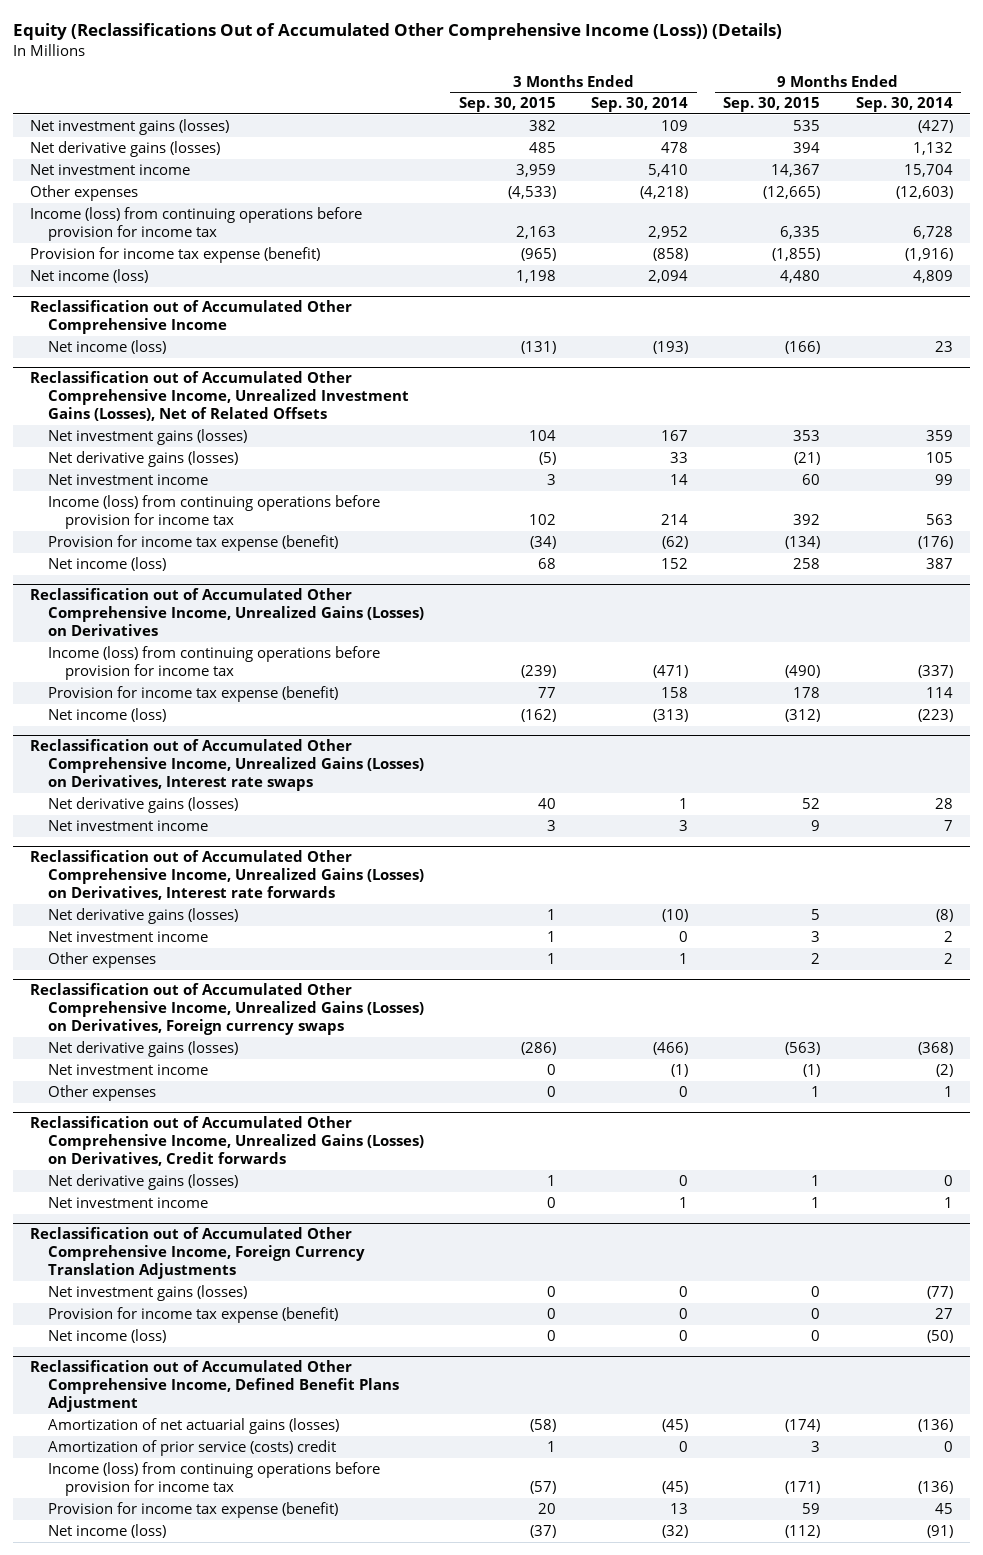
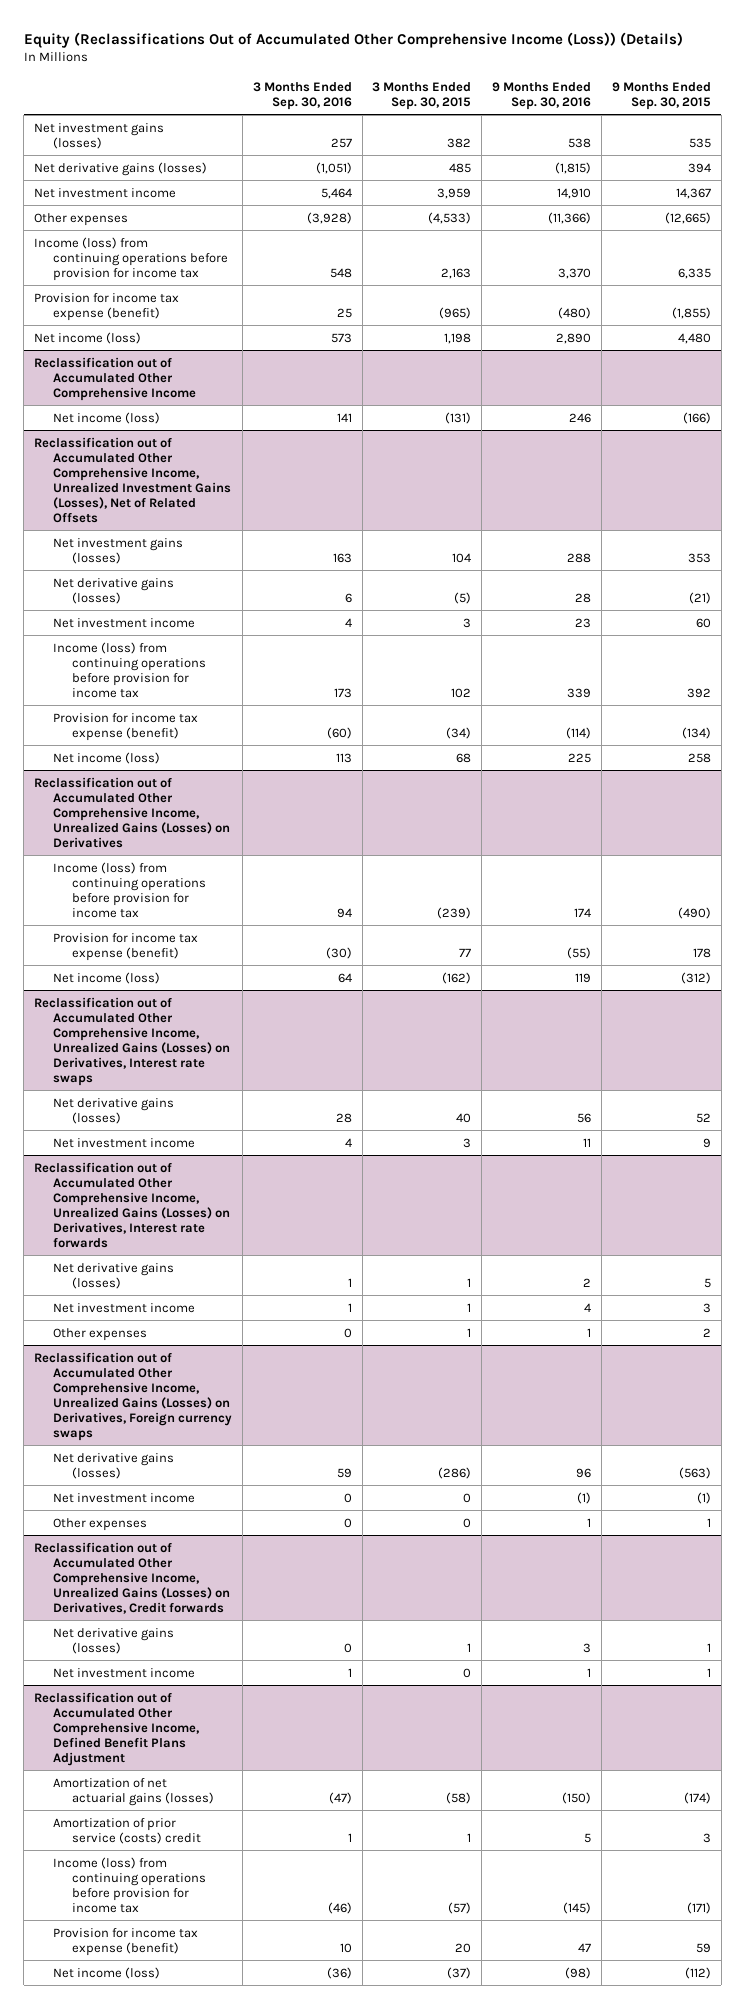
- | 3 Months Ended Sep. 30, 2015 | 3 Months Ended Sep. 30, 2014 | 9 Months Ended Sep. 30, 2015 | 9 Months Ended Sep. 30, 2014
+ | 3 Months Ended Sep. 30, 2016 | 3 Months Ended Sep. 30, 2015 | 9 Months Ended Sep. 30, 2016 | 9 Months Ended Sep. 30, 2015
- Reclassification out of Accumulated Other Comprehensive Income, Foreign Currency Translation Adjustments
- Net investment gains (losses) | 0 | 0 | 0 | (77)
- Provision for income tax expense (benefit) | 0 | 0 | 0 | 27
- Net income (loss) | 0 | 0 | 0 | (50)

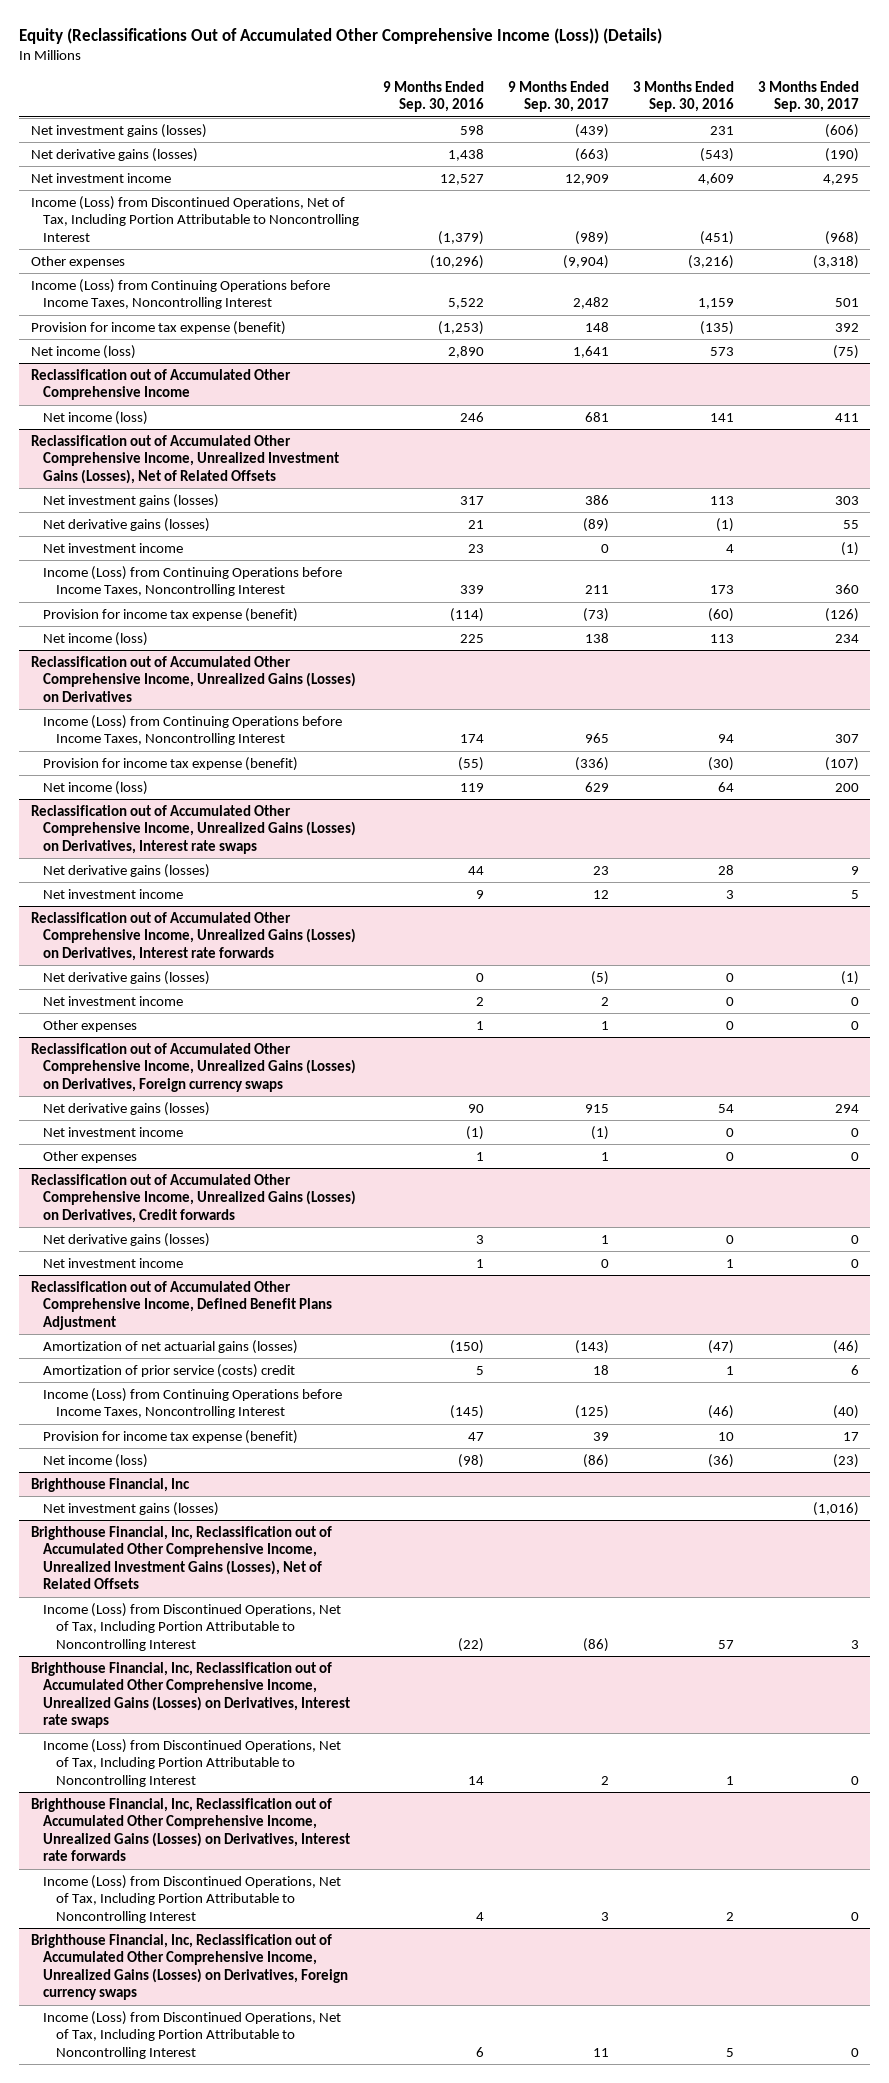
- | 3 Months Ended Sep. 30, 2016 | 3 Months Ended Sep. 30, 2015 | 9 Months Ended Sep. 30, 2016 | 9 Months Ended Sep. 30, 2015
+ | 9 Months Ended Sep. 30, 2016 | 9 Months Ended Sep. 30, 2017 | 3 Months Ended Sep. 30, 2016 | 3 Months Ended Sep. 30, 2017
- Net investment gains (losses) | 257 | 382 | 538 | 535
- Net derivative gains (losses) | (1,051) | 485 | (1,815) | 394
- Net investment income | 5,464 | 3,959 | 14,910 | 14,367
- Other expenses | (3,928) | (4,533) | (11,366) | (12,665)
- Income (loss) from continuing operations before provision for income tax | 548 | 2,163 | 3,370 | 6,335
- Provision for income tax expense (benefit) | 25 | (965) | (480) | (1,855)
+ Net investment gains (losses) | 598 | (439) | 231 | (606)
+ Net derivative gains (losses) | 1,438 | (663) | (543) | (190)
+ Net investment income | 12,527 | 12,909 | 4,609 | 4,295
+ Income (Loss) from Discontinued Operations, Net of Tax, Including Portion Attributable to Noncontrolling Interest | (1,379) | (989) | (451) | (968)
+ Other expenses | (10,296) | (9,904) | (3,216) | (3,318)
+ Income (Loss) from Continuing Operations before Income Taxes, Noncontrolling Interest | 5,522 | 2,482 | 1,159 | 501
+ Provision for income tax expense (benefit) | (1,253) | 148 | (135) | 392
@ Reclassification out of Accumulated Other Comprehensive Income, Unrealized Investment Gains (Losses), Net of Related Offsets
- Net investment gains (losses) | 163 | 104 | 288 | 353
- Net derivative gains (losses) | 6 | (5) | 28 | (21)
+ Net investment gains (losses) | 317 | 386 | 113 | 303
+ Net derivative gains (losses) | 21 | (89) | (1) | 55
- Income (loss) from continuing operations before provision for income tax | 173 | 102 | 339 | 392
+ Income (Loss) from Continuing Operations before Income Taxes, Noncontrolling Interest | 339 | 211 | 173 | 360
@ Reclassification out of Accumulated Other Comprehensive Income, Unrealized Gains (Losses) on Derivatives
- Income (loss) from continuing operations before provision for income tax | 94 | (239) | 174 | (490)
+ Income (Loss) from Continuing Operations before Income Taxes, Noncontrolling Interest | 174 | 965 | 94 | 307
@ Reclassification out of Accumulated Other Comprehensive Income, Unrealized Gains (Losses) on Derivatives, Interest rate swaps
- Net derivative gains (losses) | 28 | 40 | 56 | 52
- Net investment income | 4 | 3 | 11 | 9
+ Net derivative gains (losses) | 44 | 23 | 28 | 9
+ Net investment income | 9 | 12 | 3 | 5
@ Reclassification out of Accumulated Other Comprehensive Income, Unrealized Gains (Losses) on Derivatives, Interest rate forwards
- Net derivative gains (losses) | 1 | 1 | 2 | 5
- Net investment income | 1 | 1 | 4 | 3
+ Net derivative gains (losses) | 0 | (5) | 0 | (1)
+ Net investment income | 2 | 2 | 0 | 0
@ Reclassification out of Accumulated Other Comprehensive Income, Unrealized Gains (Losses) on Derivatives, Foreign currency swaps
- Net derivative gains (losses) | 59 | (286) | 96 | (563)
+ Net derivative gains (losses) | 90 | 915 | 54 | 294
@ Reclassification out of Accumulated Other Comprehensive Income, Defined Benefit Plans Adjustment
- Income (loss) from continuing operations before provision for income tax | (46) | (57) | (145) | (171)
+ Income (Loss) from Continuing Operations before Income Taxes, Noncontrolling Interest | (145) | (125) | (46) | (40)
+ Brighthouse Financial, Inc
+ Net investment gains (losses) | | | | (1,016)
+ Brighthouse Financial, Inc, Reclassification out of Accumulated Other Comprehensive Income, Unrealized Investment Gains (Losses), Net of Related Offsets
+ Income (Loss) from Discontinued Operations, Net of Tax, Including Portion Attributable to Noncontrolling Interest | (22) | (86) | 57 | 3
+ Brighthouse Financial, Inc, Reclassification out of Accumulated Other Comprehensive Income, Unrealized Gains (Losses) on Derivatives, Interest rate swaps
+ Income (Loss) from Discontinued Operations, Net of Tax, Including Portion Attributable to Noncontrolling Interest | 14 | 2 | 1 | 0
+ Brighthouse Financial, Inc, Reclassification out of Accumulated Other Comprehensive Income, Unrealized Gains (Losses) on Derivatives, Interest rate forwards
+ Income (Loss) from Discontinued Operations, Net of Tax, Including Portion Attributable to Noncontrolling Interest | 4 | 3 | 2 | 0
+ Brighthouse Financial, Inc, Reclassification out of Accumulated Other Comprehensive Income, Unrealized Gains (Losses) on Derivatives, Foreign currency swaps
+ Income (Loss) from Discontinued Operations, Net of Tax, Including Portion Attributable to Noncontrolling Interest | 6 | 11 | 5 | 0

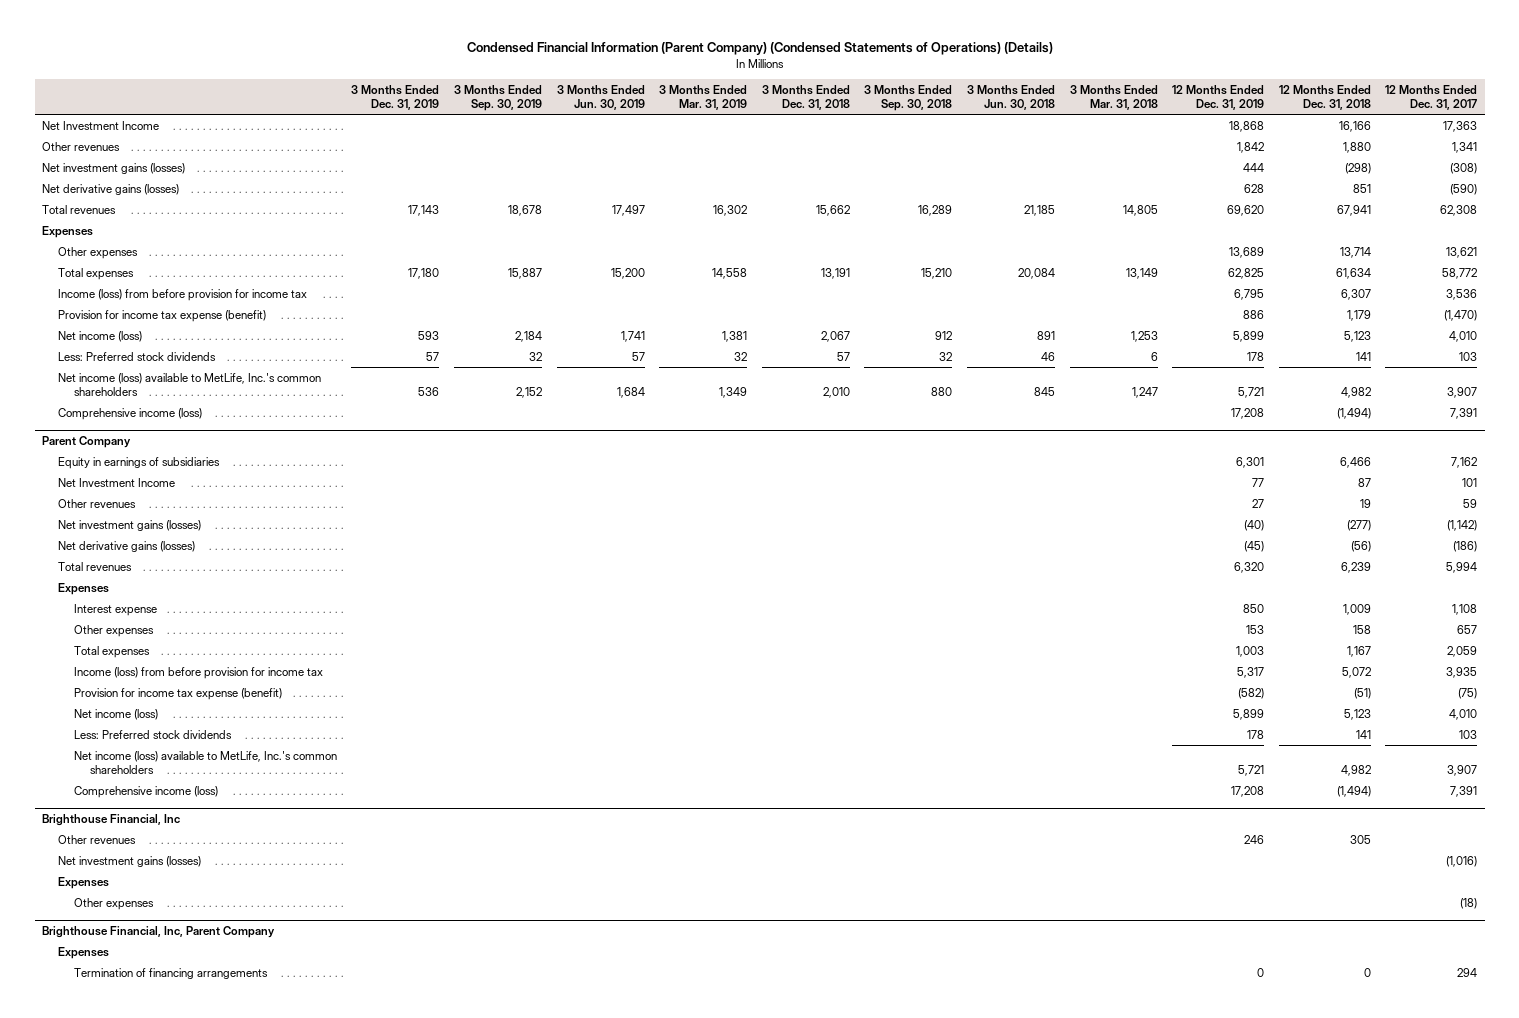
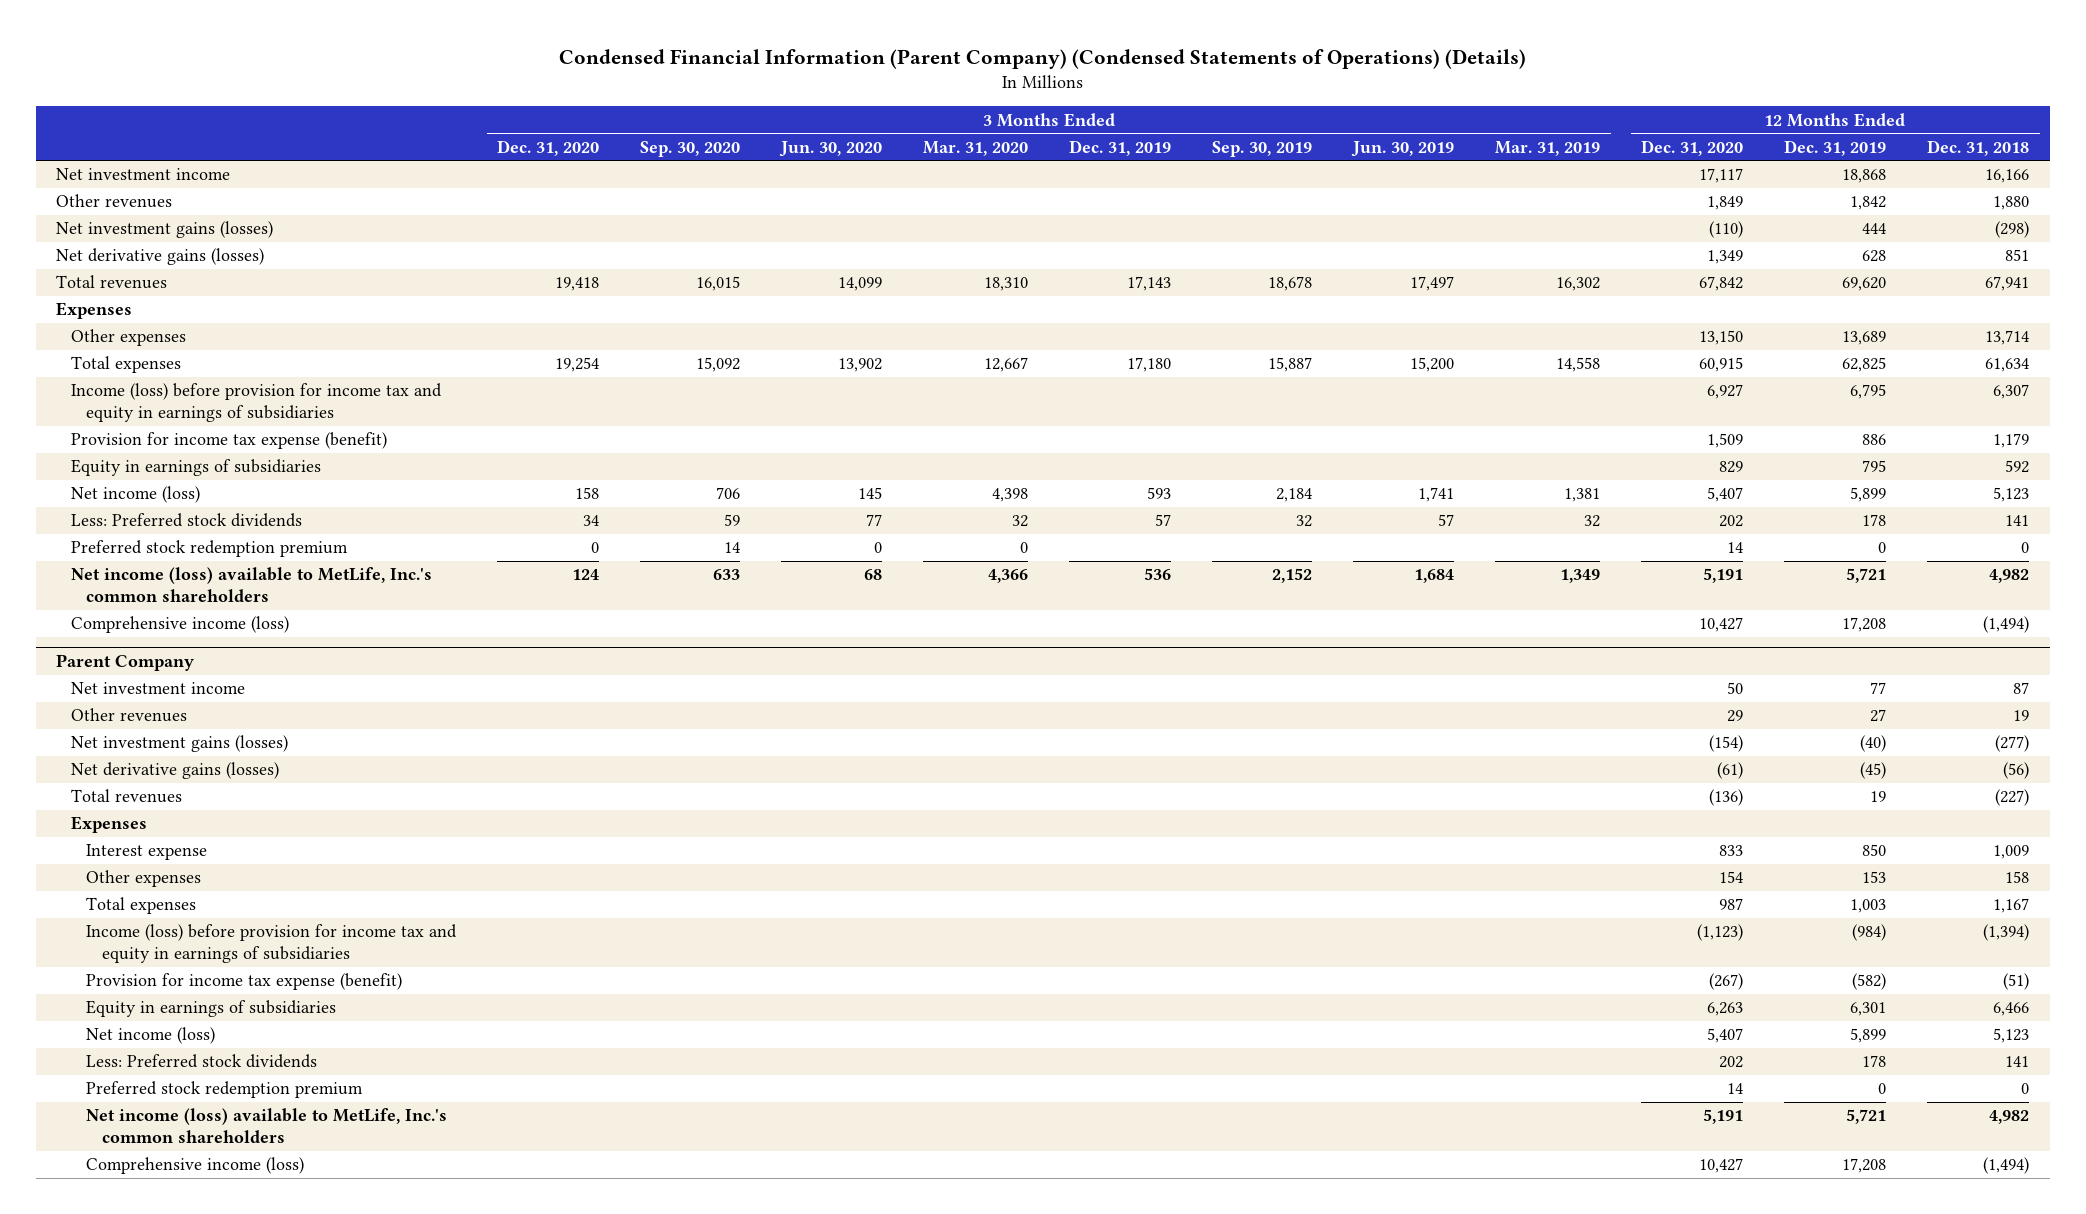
- | 3 Months Ended Dec. 31, 2019 | 3 Months Ended Sep. 30, 2019 | 3 Months Ended Jun. 30, 2019 | 3 Months Ended Mar. 31, 2019 | 3 Months Ended Dec. 31, 2018 | 3 Months Ended Sep. 30, 2018 | 3 Months Ended Jun. 30, 2018 | 3 Months Ended Mar. 31, 2018 | 12 Months Ended Dec. 31, 2019 | 12 Months Ended Dec. 31, 2018 | 12 Months Ended Dec. 31, 2017
+ | 3 Months Ended Dec. 31, 2020 | 3 Months Ended Sep. 30, 2020 | 3 Months Ended Jun. 30, 2020 | 3 Months Ended Mar. 31, 2020 | 3 Months Ended Dec. 31, 2019 | 3 Months Ended Sep. 30, 2019 | 3 Months Ended Jun. 30, 2019 | 3 Months Ended Mar. 31, 2019 | 12 Months Ended Dec. 31, 2020 | 12 Months Ended Dec. 31, 2019 | 12 Months Ended Dec. 31, 2018
- Net Investment Income | | | | | | | | | 18,868 | 16,166 | 17,363
+ Net investment income | | | | | | | | | 17,117 | 18,868 | 16,166
- Income (loss) from before provision for income tax | | | | | | | | | 6,795 | 6,307 | 3,536
+ Income (loss) before provision for income tax and equity in earnings of subsidiaries | | | | | | | | | 6,927 | 6,795 | 6,307
+ Equity in earnings of subsidiaries | | | | | | | | | 829 | 795 | 592
+ Preferred stock redemption premium | 0 | 14 | 0 | 0 | | | | | 14 | 0 | 0
@ Parent Company
- Net Investment Income | | | | | | | | | 77 | 87 | 101
+ Net investment income | | | | | | | | | 50 | 77 | 87
- Total revenues | | | | | | | | | 6,320 | 6,239 | 5,994
+ Total revenues | | | | | | | | | (136) | 19 | (227)
- Income (loss) from before provision for income tax | | | | | | | | | 5,317 | 5,072 | 3,935
+ Income (loss) before provision for income tax and equity in earnings of subsidiaries | | | | | | | | | (1,123) | (984) | (1,394)
moved down: Equity in earnings of subsidiaries | | | | | | | | | 6,263 | 6,301 | 6,466
+ Preferred stock redemption premium | | | | | | | | | 14 | 0 | 0
- Brighthouse Financial, Inc
- Other revenues | | | | | | | | | 246 | 305 |
- Net investment gains (losses) | | | | | | | | | | | (1,016)
- Expenses
- Other expenses | | | | | | | | | | | (18)
- Brighthouse Financial, Inc, Parent Company
- Expenses
- Termination of financing arrangements | | | | | | | | | 0 | 0 | 294

